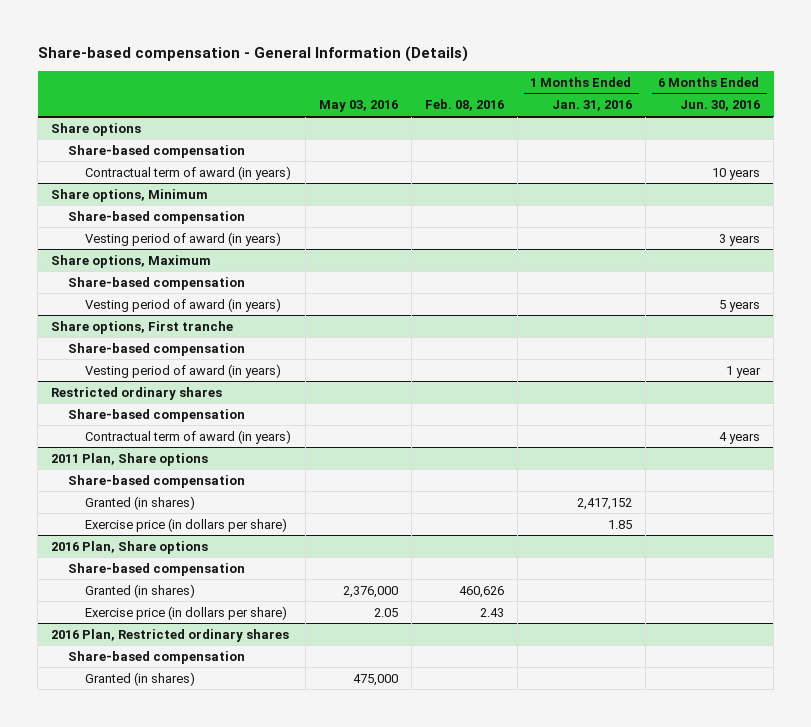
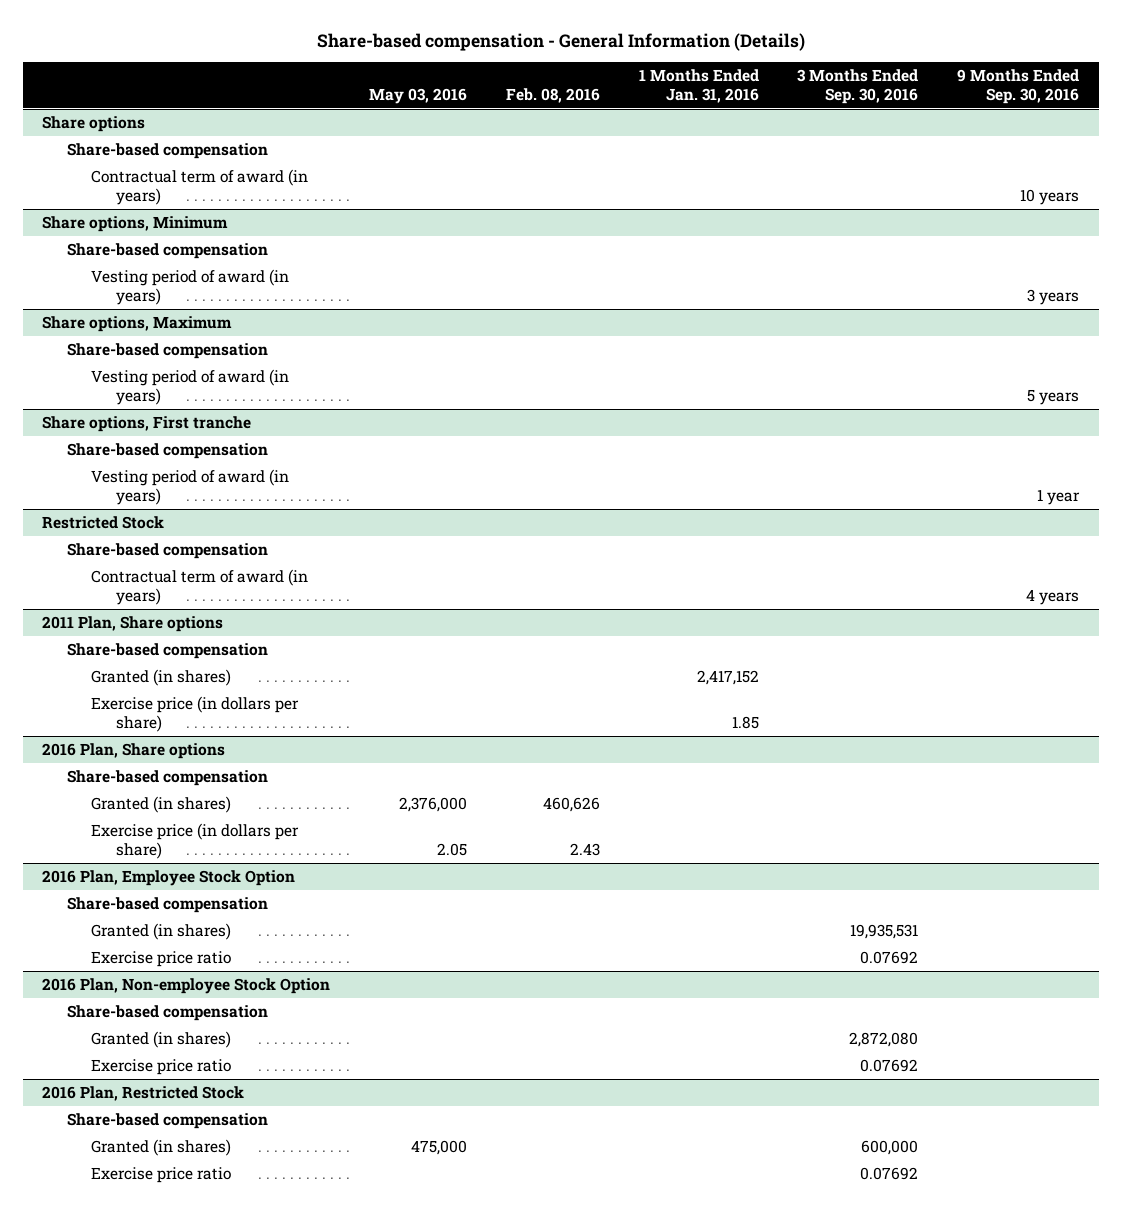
- | May 03, 2016 | Feb. 08, 2016 | 1 Months Ended Jan. 31, 2016 | 6 Months Ended Jun. 30, 2016
+ | May 03, 2016 | Feb. 08, 2016 | 1 Months Ended Jan. 31, 2016 | 3 Months Ended Sep. 30, 2016 | 9 Months Ended Sep. 30, 2016
- Restricted ordinary shares
+ Restricted Stock
- 2016 Plan, Restricted ordinary shares
+ 2016 Plan, Employee Stock Option
+ Share-based compensation
+ Granted (in shares) | | | | 19,935,531 |
+ Exercise price ratio | | | | 0.07692 |
+ 2016 Plan, Non-employee Stock Option
+ Share-based compensation
+ Granted (in shares) | | | | 2,872,080 |
+ Exercise price ratio | | | | 0.07692 |
+ 2016 Plan, Restricted Stock
+ Exercise price ratio | | | | 0.07692 |

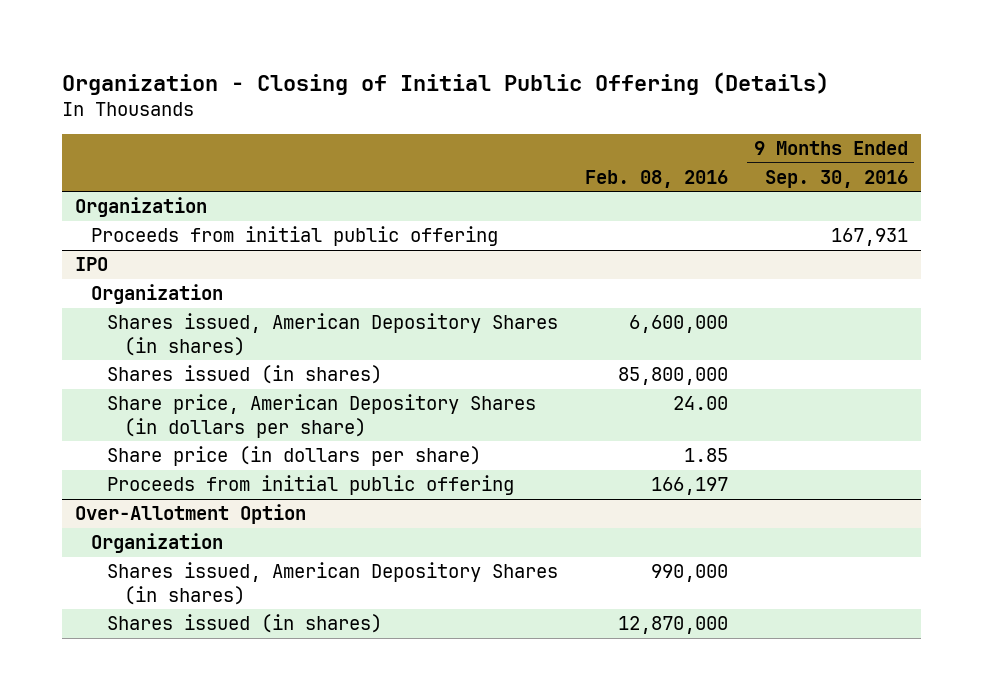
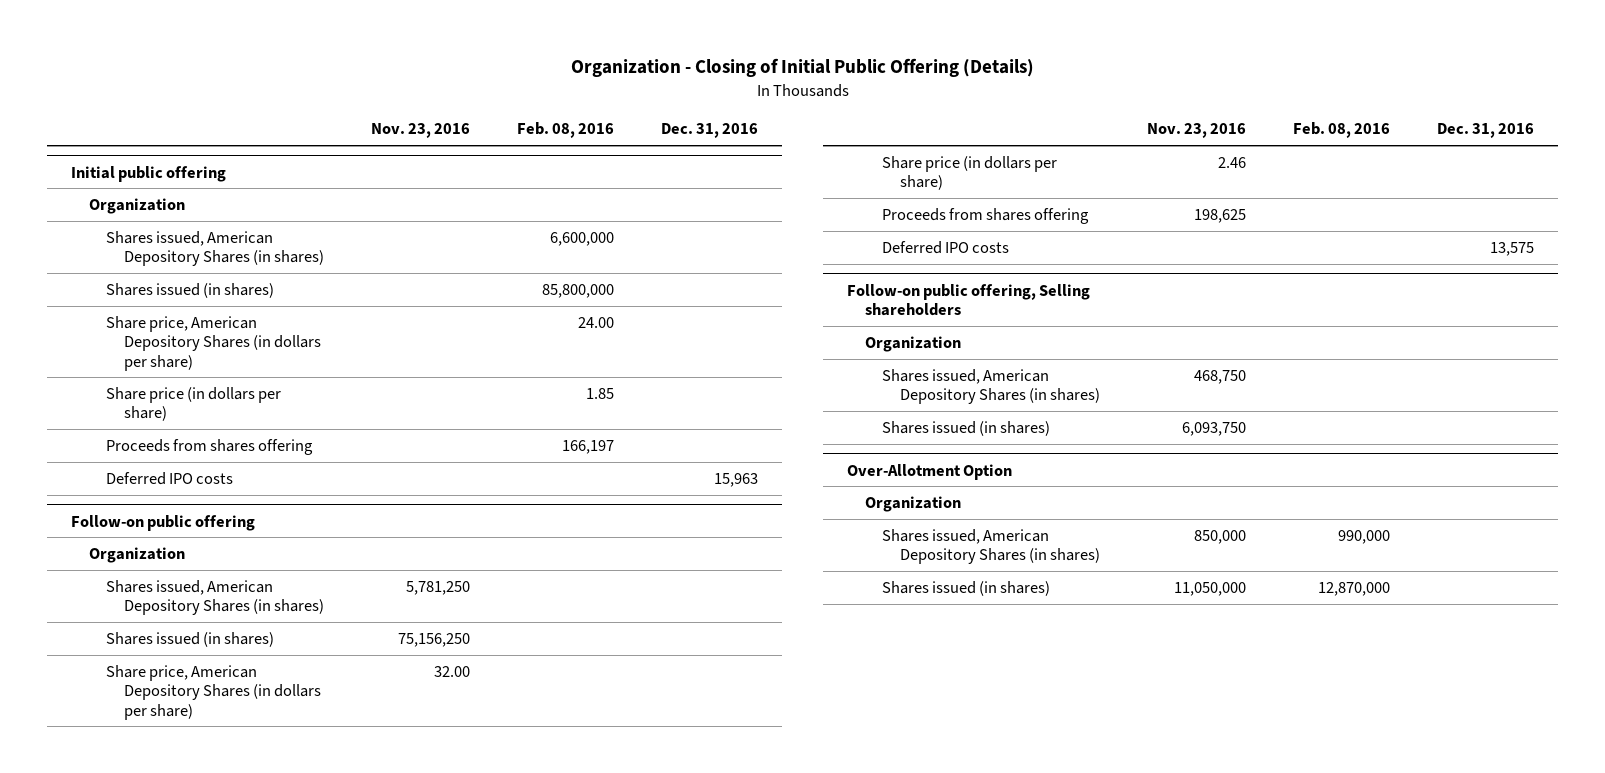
- | Feb. 08, 2016 | 9 Months Ended Sep. 30, 2016
+ | Nov. 23, 2016 | Feb. 08, 2016 | Dec. 31, 2016
- Organization
- Proceeds from initial public offering | | 167,931
- IPO
+ Initial public offering
- Proceeds from initial public offering | 166,197 |
+ Proceeds from shares offering | | 166,197 |
+ Deferred IPO costs | | | 15,963
+ Follow-on public offering
+ Organization
+ Shares issued, American Depository Shares (in shares) | 5,781,250 | |
+ Shares issued (in shares) | 75,156,250 | |
+ Share price, American Depository Shares (in dollars per share) | 32.00 | |
+ Share price (in dollars per share) | 2.46 | |
+ Proceeds from shares offering | 198,625 | |
+ Deferred IPO costs | | | 13,575
+ Follow-on public offering, Selling shareholders
+ Organization
+ Shares issued, American Depository Shares (in shares) | 468,750 | |
+ Shares issued (in shares) | 6,093,750 | |

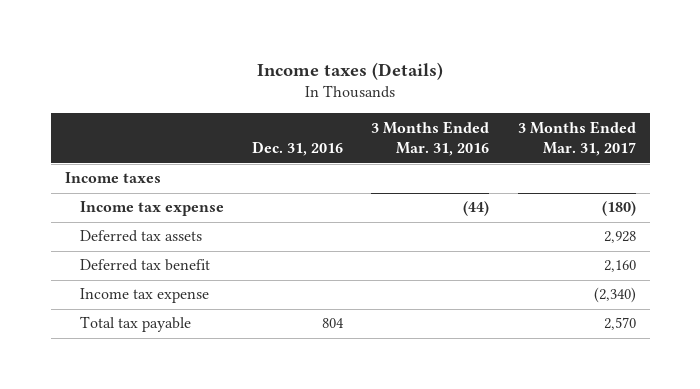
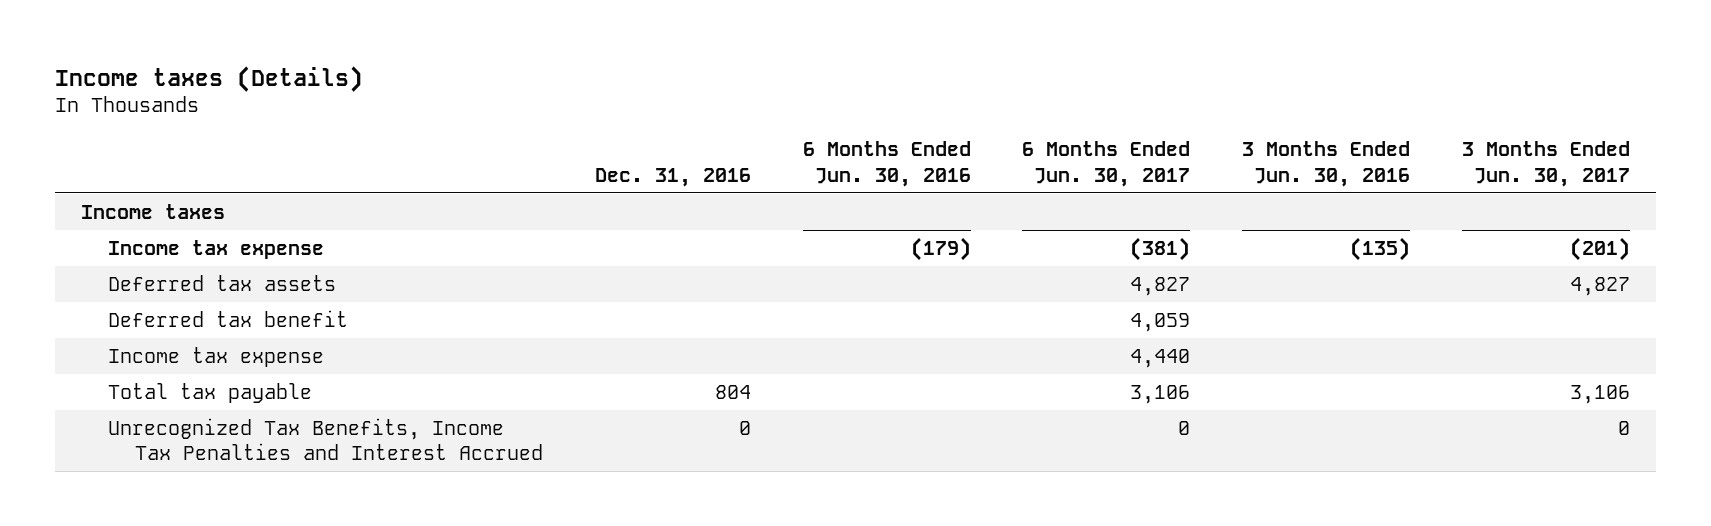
- | Dec. 31, 2016 | 3 Months Ended Mar. 31, 2016 | 3 Months Ended Mar. 31, 2017
+ | Dec. 31, 2016 | 6 Months Ended Jun. 30, 2016 | 6 Months Ended Jun. 30, 2017 | 3 Months Ended Jun. 30, 2016 | 3 Months Ended Jun. 30, 2017
+ Unrecognized Tax Benefits, Income Tax Penalties and Interest Accrued | 0 | | 0 | | 0

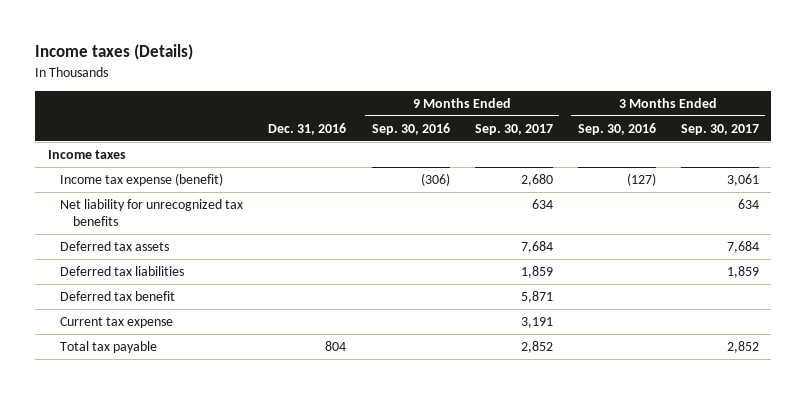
- | Dec. 31, 2016 | 6 Months Ended Jun. 30, 2016 | 6 Months Ended Jun. 30, 2017 | 3 Months Ended Jun. 30, 2016 | 3 Months Ended Jun. 30, 2017
+ | Dec. 31, 2016 | 9 Months Ended Sep. 30, 2016 | 9 Months Ended Sep. 30, 2017 | 3 Months Ended Sep. 30, 2016 | 3 Months Ended Sep. 30, 2017
- Income tax expense | | (179) | (381) | (135) | (201)
+ Income tax expense (benefit) | | (306) | 2,680 | (127) | 3,061
+ Net liability for unrecognized tax benefits | | | 634 | | 634
+ Deferred tax liabilities | | | 1,859 | | 1,859
- Income tax expense | | | 4,440 | |
+ Current tax expense | | | 3,191 | |
- Unrecognized Tax Benefits, Income Tax Penalties and Interest Accrued | 0 | | 0 | | 0

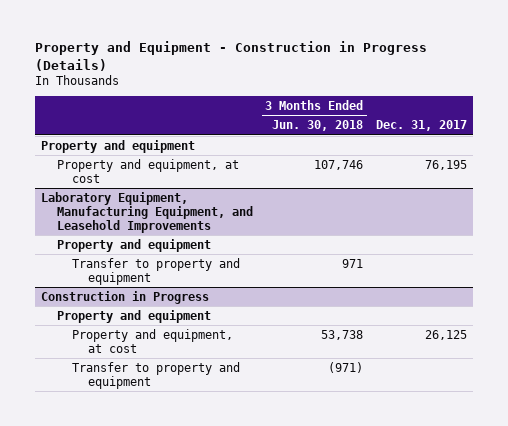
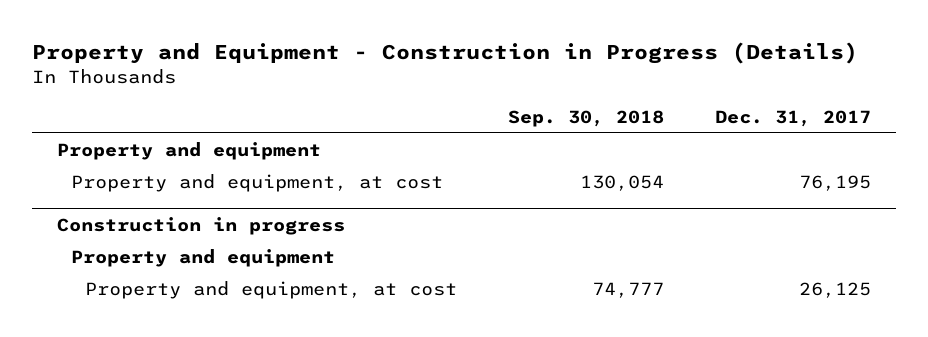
- | 3 Months Ended Jun. 30, 2018 | Dec. 31, 2017
+ | Sep. 30, 2018 | Dec. 31, 2017
- Laboratory Equipment, Manufacturing Equipment, and Leasehold Improvements
- Property and equipment
- Transfer to property and equipment | 971 |
- Construction in Progress
+ Construction in progress
- Transfer to property and equipment | (971) |

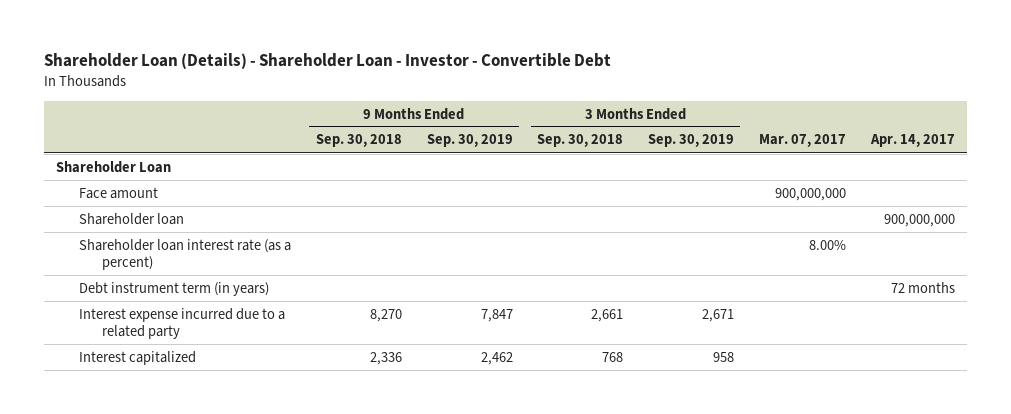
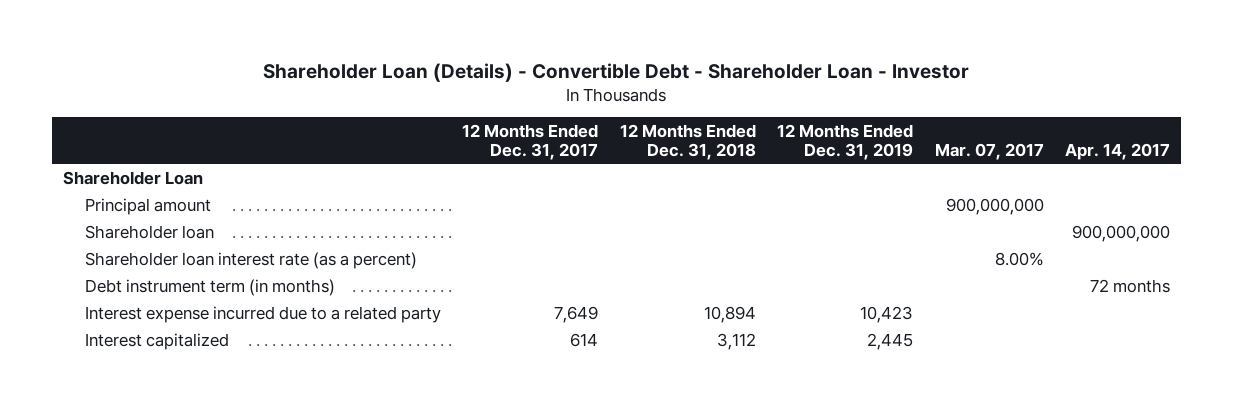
- Shareholder Loan (Details) - Shareholder Loan - Investor - Convertible Debt
+ Shareholder Loan (Details) - Convertible Debt - Shareholder Loan - Investor
- | 9 Months Ended Sep. 30, 2018 | 9 Months Ended Sep. 30, 2019 | 3 Months Ended Sep. 30, 2018 | 3 Months Ended Sep. 30, 2019 | Mar. 07, 2017 | Apr. 14, 2017
+ | 12 Months Ended Dec. 31, 2017 | 12 Months Ended Dec. 31, 2018 | 12 Months Ended Dec. 31, 2019 | Mar. 07, 2017 | Apr. 14, 2017
- Face amount | | | | | 900,000,000 |
+ Principal amount | | | | 900,000,000 |
- Debt instrument term (in years) | | | | | | 72 months
+ Debt instrument term (in months) | | | | | 72 months

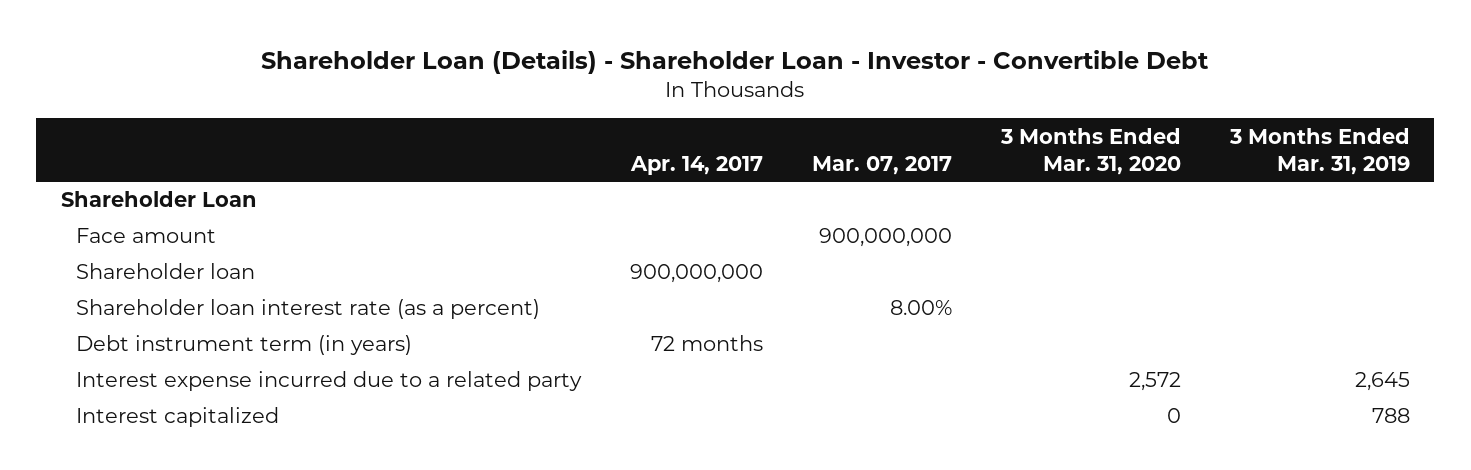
- Shareholder Loan (Details) - Convertible Debt - Shareholder Loan - Investor
+ Shareholder Loan (Details) - Shareholder Loan - Investor - Convertible Debt
- | 12 Months Ended Dec. 31, 2017 | 12 Months Ended Dec. 31, 2018 | 12 Months Ended Dec. 31, 2019 | Mar. 07, 2017 | Apr. 14, 2017
+ | Apr. 14, 2017 | Mar. 07, 2017 | 3 Months Ended Mar. 31, 2020 | 3 Months Ended Mar. 31, 2019
- Principal amount | | | | 900,000,000 |
+ Face amount | | 900,000,000 | |
- Debt instrument term (in months) | | | | | 72 months
+ Debt instrument term (in years) | 72 months | | |

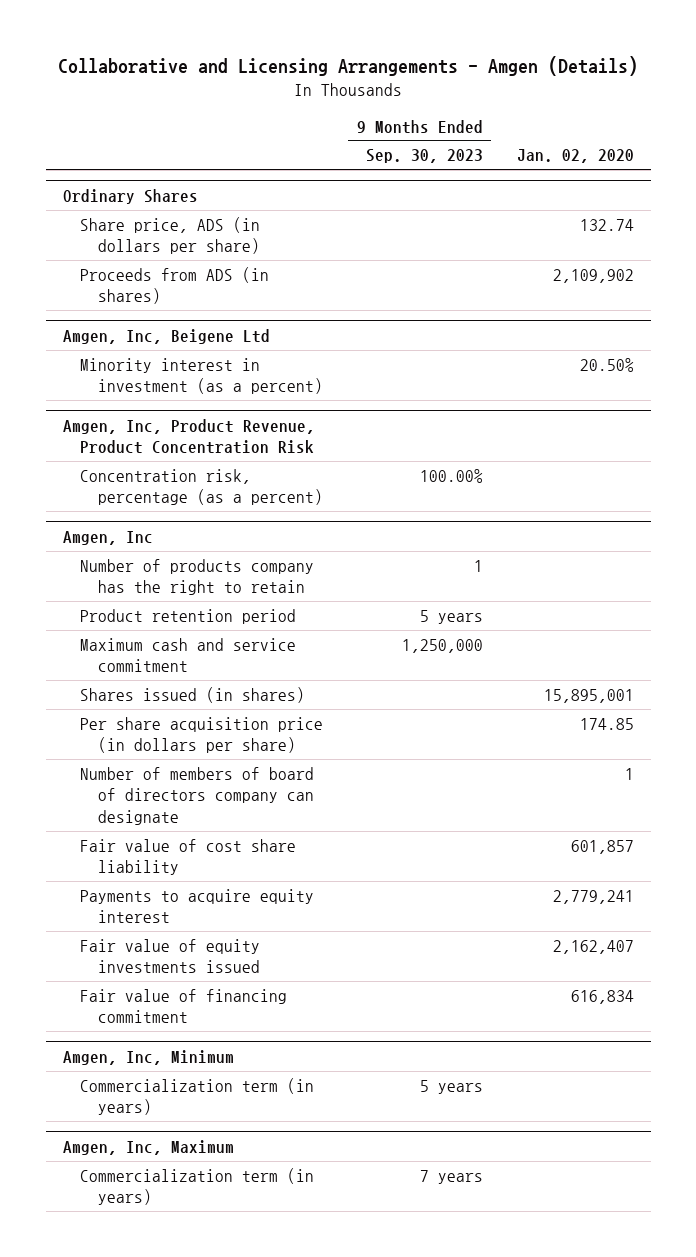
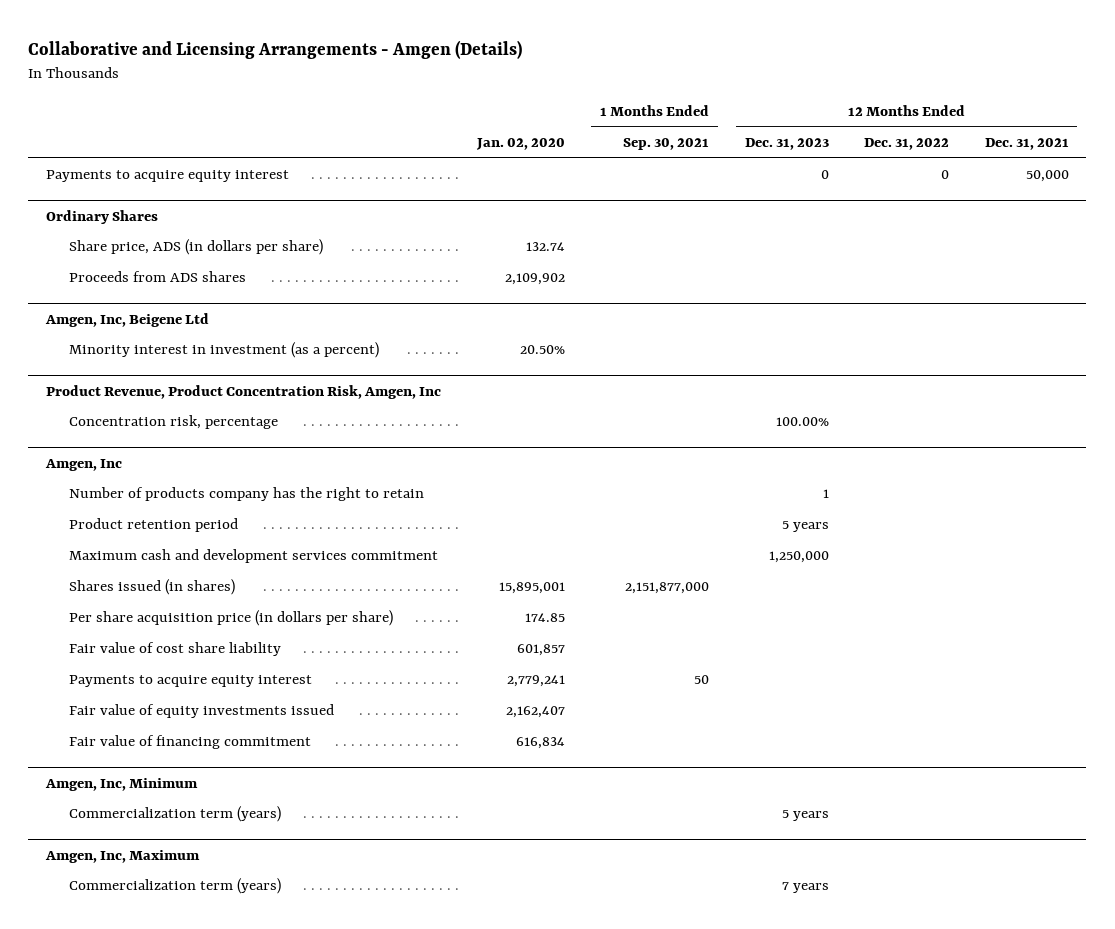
- | 9 Months Ended Sep. 30, 2023 | Jan. 02, 2020
+ | Jan. 02, 2020 | 1 Months Ended Sep. 30, 2021 | 12 Months Ended Dec. 31, 2023 | 12 Months Ended Dec. 31, 2022 | 12 Months Ended Dec. 31, 2021
+ Payments to acquire equity interest | | | 0 | 0 | 50,000
@ Ordinary Shares
- Proceeds from ADS (in shares) | | 2,109,902
+ Proceeds from ADS shares | 2,109,902 | | | |
- Amgen, Inc, Product Revenue, Product Concentration Risk
- Concentration risk, percentage (as a percent) | 100.00% |
+ Product Revenue, Product Concentration Risk, Amgen, Inc
+ Concentration risk, percentage | | | 100.00% | |
@ Amgen, Inc
- Maximum cash and service commitment | 1,250,000 |
+ Maximum cash and development services commitment | | | 1,250,000 | |
- Number of members of board of directors company can designate | | 1
@ Amgen, Inc, Minimum
- Commercialization term (in years) | 5 years |
+ Commercialization term (years) | | | 5 years | |
@ Amgen, Inc, Maximum
- Commercialization term (in years) | 7 years |
+ Commercialization term (years) | | | 7 years | |

